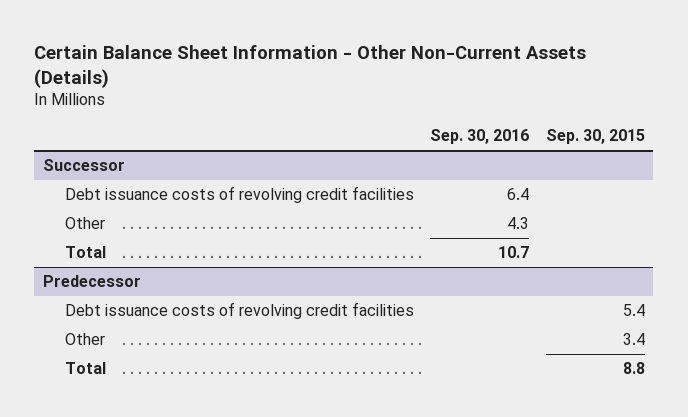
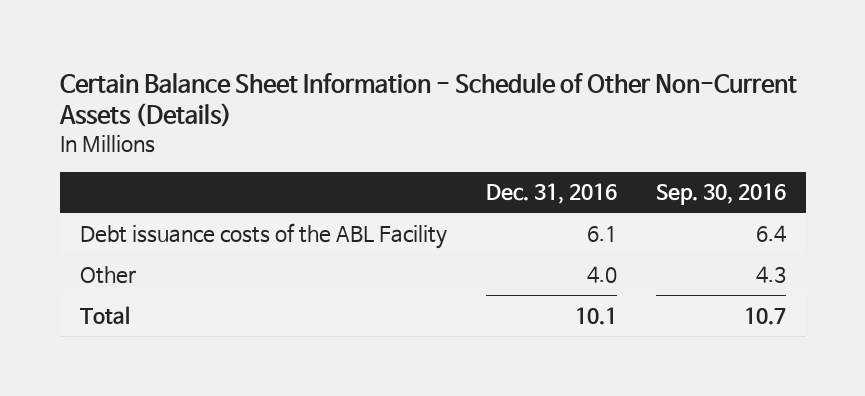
- Certain Balance Sheet Information - Other Non-Current Assets (Details)
+ Certain Balance Sheet Information - Schedule of Other Non-Current Assets (Details)
- | Sep. 30, 2016 | Sep. 30, 2015
+ | Dec. 31, 2016 | Sep. 30, 2016
- Successor
- Debt issuance costs of revolving credit facilities | 6.4 |
+ Debt issuance costs of the ABL Facility | 6.1 | 6.4
- Predecessor
- Debt issuance costs of revolving credit facilities | | 5.4
- Other | | 3.4
- Total | | 8.8

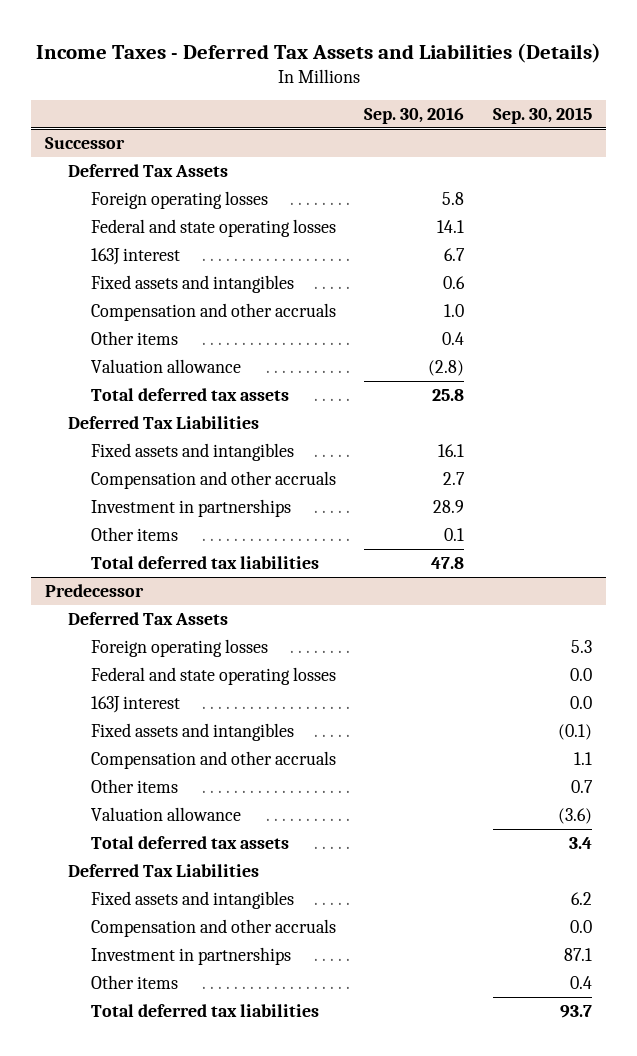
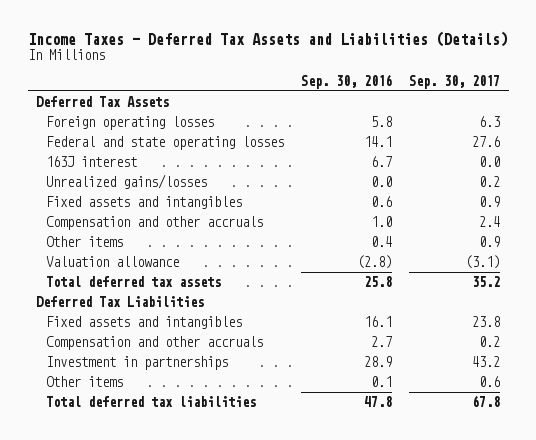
- | Sep. 30, 2016 | Sep. 30, 2015
+ | Sep. 30, 2016 | Sep. 30, 2017
- Successor
+ Unrealized gains/losses | 0.0 | 0.2
- Predecessor
- Deferred Tax Assets
- Foreign operating losses | | 5.3
- Federal and state operating losses | | 0.0
- 163J interest | | 0.0
- Fixed assets and intangibles | | (0.1)
- Compensation and other accruals | | 1.1
- Other items | | 0.7
- Valuation allowance | | (3.6)
- Total deferred tax assets | | 3.4
- Deferred Tax Liabilities
- Fixed assets and intangibles | | 6.2
- Compensation and other accruals | | 0.0
- Investment in partnerships | | 87.1
- Other items | | 0.4
- Total deferred tax liabilities | | 93.7

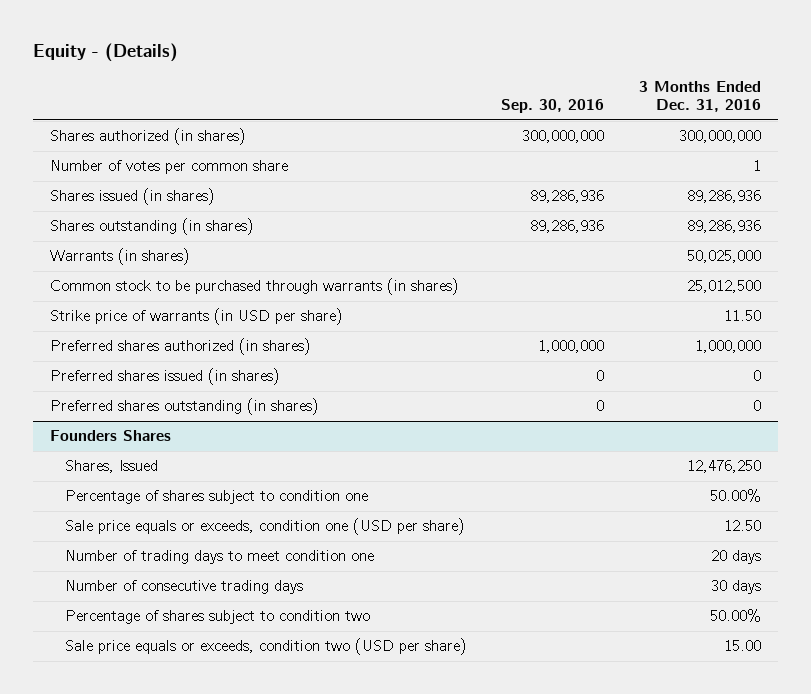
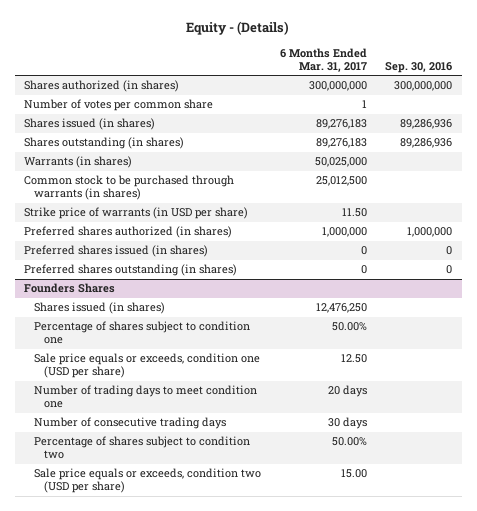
- | Sep. 30, 2016 | 3 Months Ended Dec. 31, 2016
+ | 6 Months Ended Mar. 31, 2017 | Sep. 30, 2016
@ Founders Shares
- Shares, Issued | | 12,476,250
+ Shares issued (in shares) | 12,476,250 |

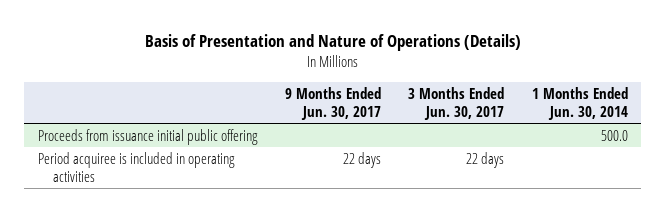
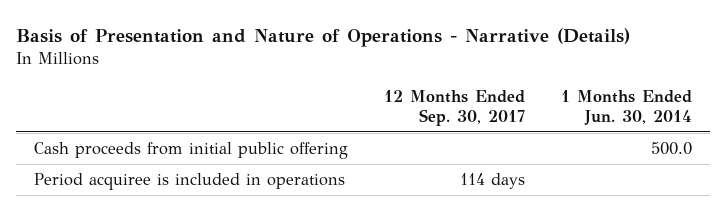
- Basis of Presentation and Nature of Operations (Details)
+ Basis of Presentation and Nature of Operations - Narrative (Details)
- | 9 Months Ended Jun. 30, 2017 | 3 Months Ended Jun. 30, 2017 | 1 Months Ended Jun. 30, 2014
+ | 12 Months Ended Sep. 30, 2017 | 1 Months Ended Jun. 30, 2014
- Proceeds from issuance initial public offering | | | 500.0
- Period acquiree is included in operating activities | 22 days | 22 days |
+ Cash proceeds from initial public offering | | 500.0
+ Period acquiree is included in operations | 114 days |

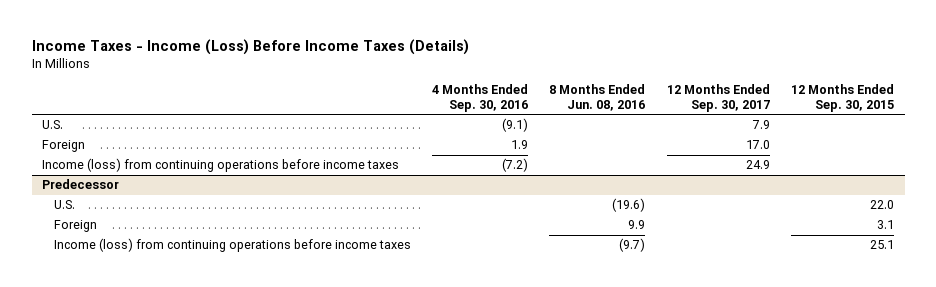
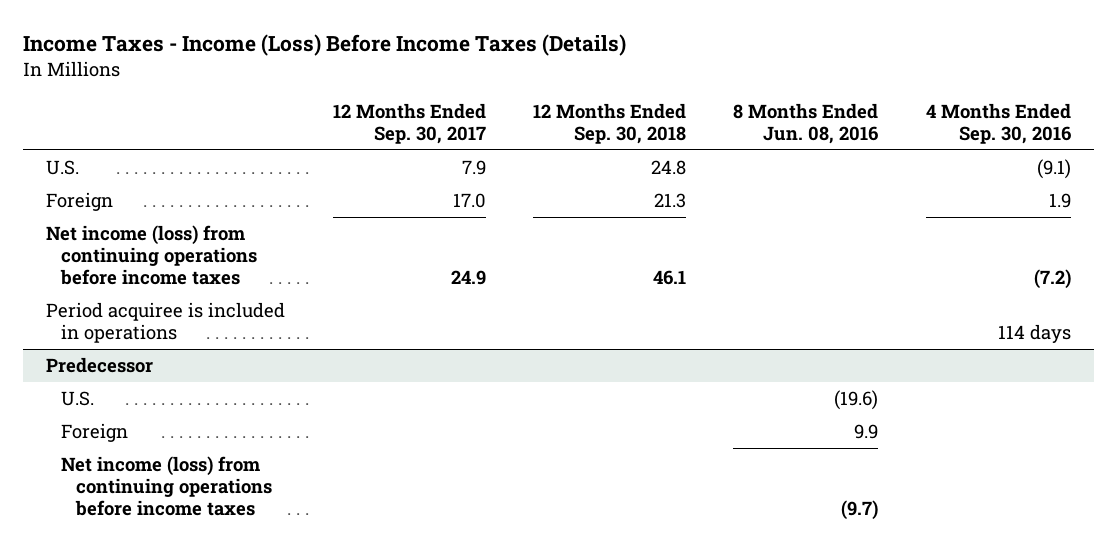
- | 4 Months Ended Sep. 30, 2016 | 8 Months Ended Jun. 08, 2016 | 12 Months Ended Sep. 30, 2017 | 12 Months Ended Sep. 30, 2015
+ | 12 Months Ended Sep. 30, 2017 | 12 Months Ended Sep. 30, 2018 | 8 Months Ended Jun. 08, 2016 | 4 Months Ended Sep. 30, 2016
- Income (loss) from continuing operations before income taxes | (7.2) | | 24.9 |
+ Net income (loss) from continuing operations before income taxes | 24.9 | 46.1 | | (7.2)
+ Period acquiree is included in operations | | | | 114 days
@ Predecessor
- Income (loss) from continuing operations before income taxes | | (9.7) | | 25.1
+ Net income (loss) from continuing operations before income taxes | | | (9.7) |

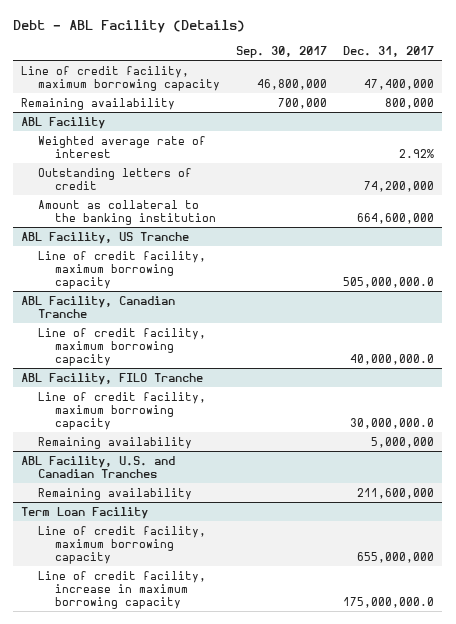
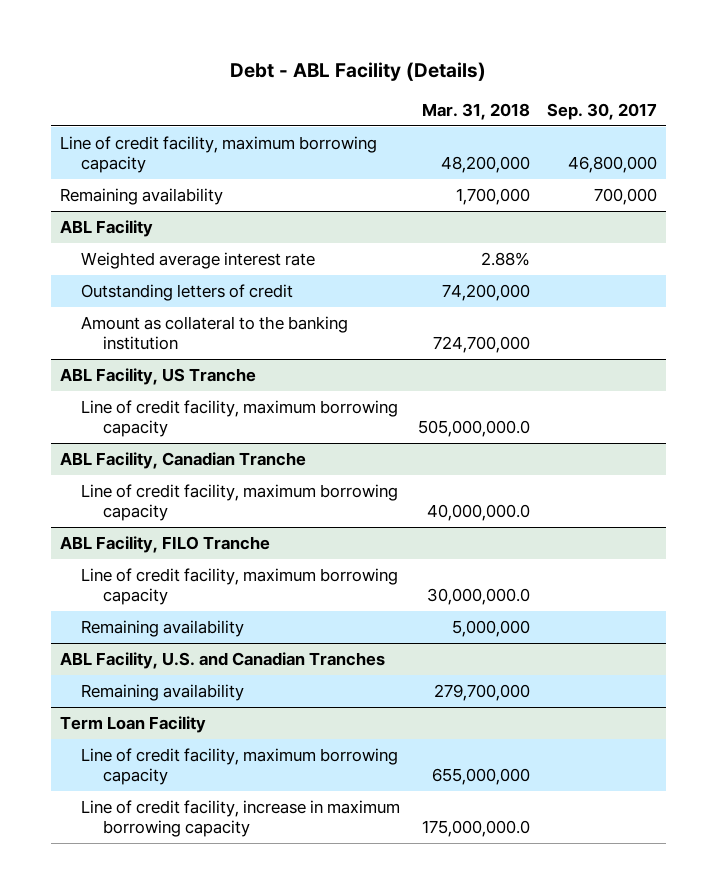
- | Sep. 30, 2017 | Dec. 31, 2017
+ | Mar. 31, 2018 | Sep. 30, 2017
@ ABL Facility
- Weighted average rate of interest | | 2.92%
+ Weighted average interest rate | 2.88% |

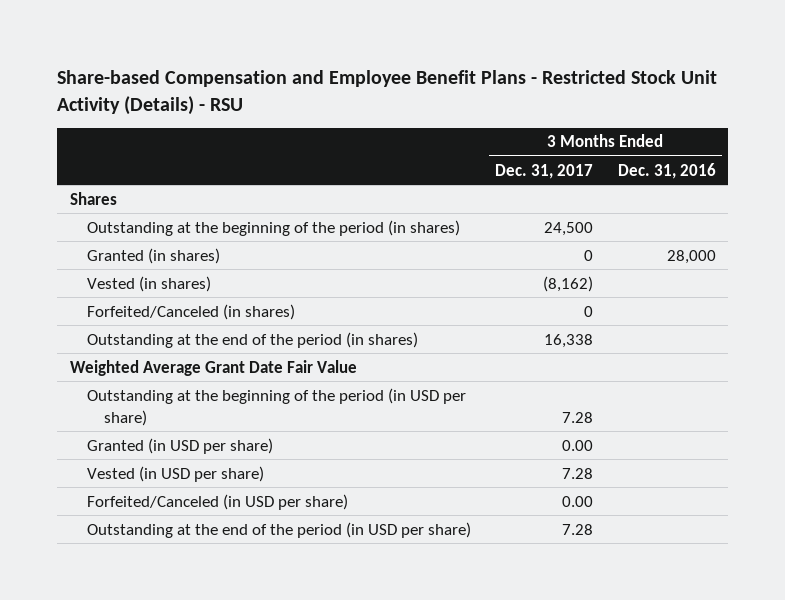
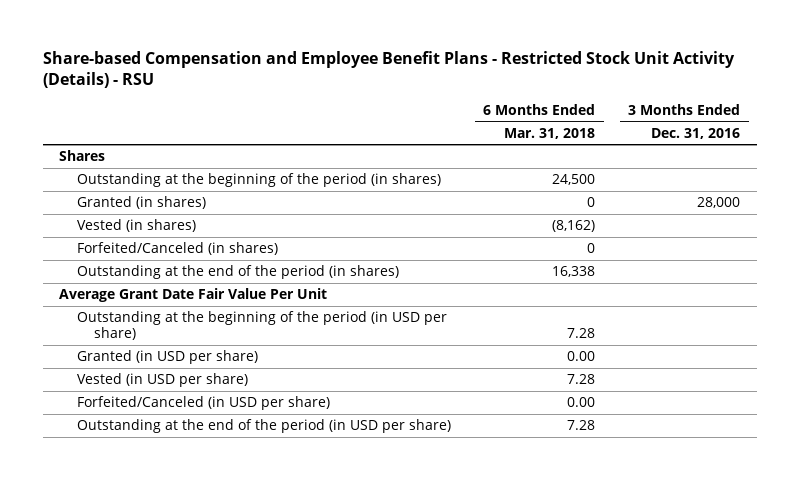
- | 3 Months Ended Dec. 31, 2017 | 3 Months Ended Dec. 31, 2016
+ | 6 Months Ended Mar. 31, 2018 | 3 Months Ended Dec. 31, 2016
- Weighted Average Grant Date Fair Value
+ Average Grant Date Fair Value Per Unit

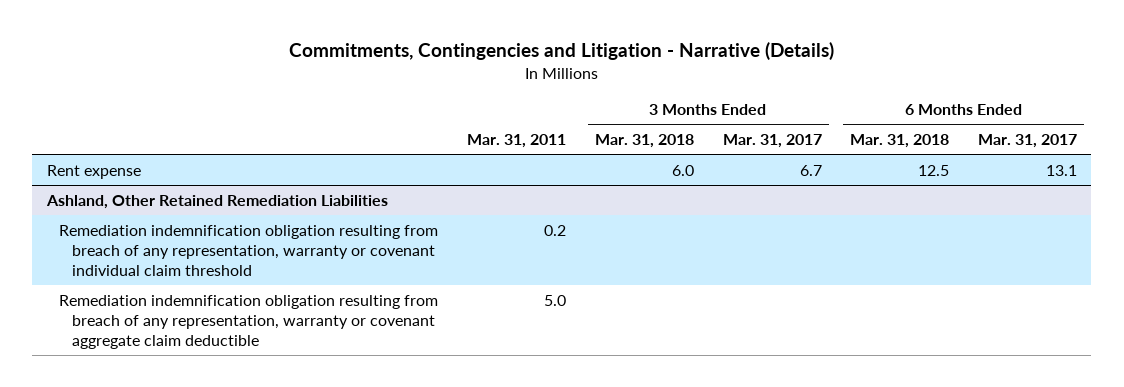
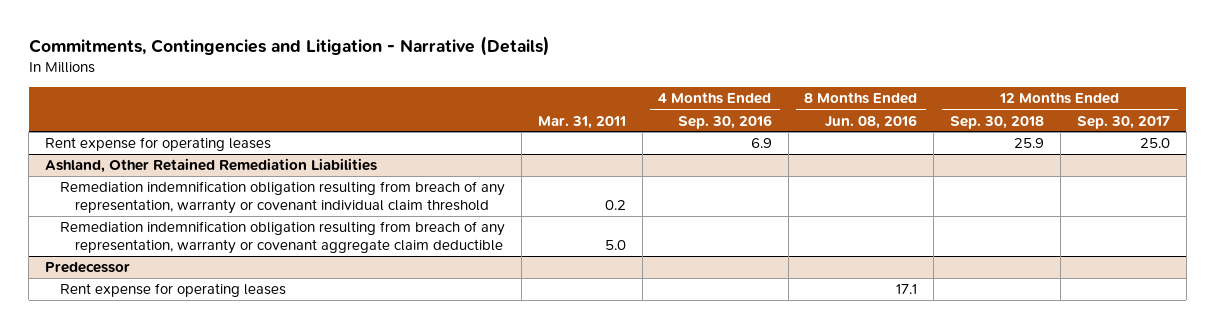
- | Mar. 31, 2011 | 3 Months Ended Mar. 31, 2018 | 3 Months Ended Mar. 31, 2017 | 6 Months Ended Mar. 31, 2018 | 6 Months Ended Mar. 31, 2017
+ | Mar. 31, 2011 | 4 Months Ended Sep. 30, 2016 | 8 Months Ended Jun. 08, 2016 | 12 Months Ended Sep. 30, 2018 | 12 Months Ended Sep. 30, 2017
- Rent expense | | 6.0 | 6.7 | 12.5 | 13.1
+ Rent expense for operating leases | | 6.9 | | 25.9 | 25.0
+ Predecessor
+ Rent expense for operating leases | | | 17.1 | |

